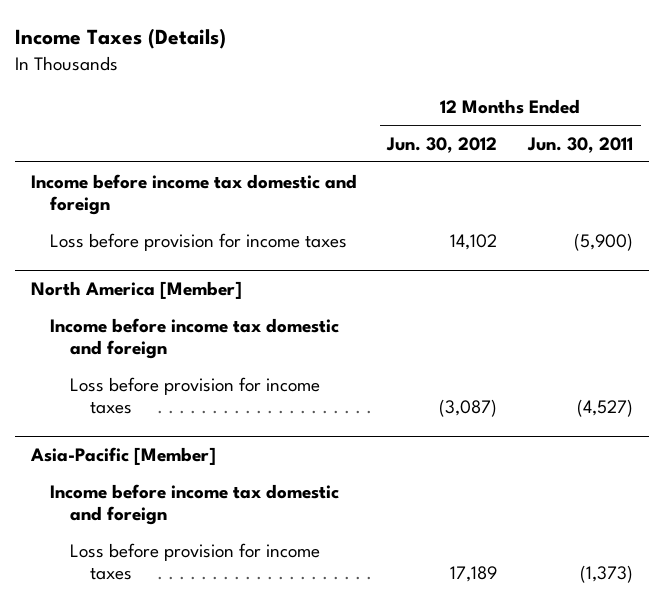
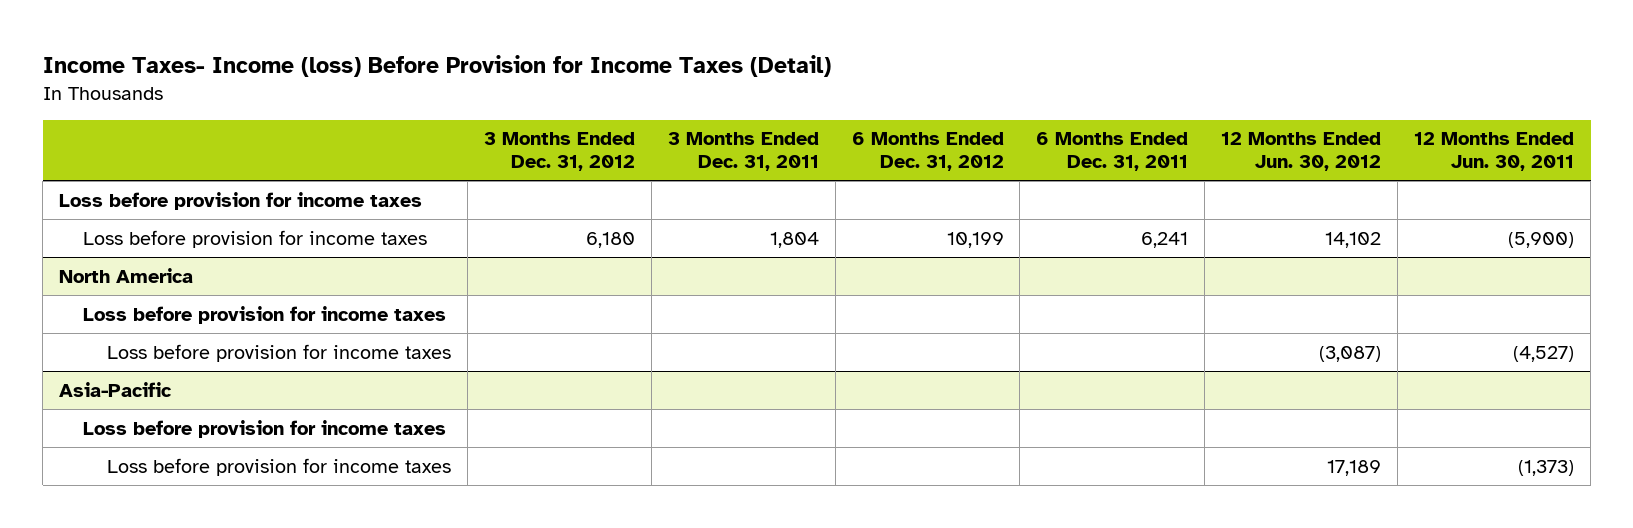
- Income Taxes (Details)
+ Income Taxes- Income (loss) Before Provision for Income Taxes (Detail)
- | 12 Months Ended Jun. 30, 2012 | 12 Months Ended Jun. 30, 2011
+ | 3 Months Ended Dec. 31, 2012 | 3 Months Ended Dec. 31, 2011 | 6 Months Ended Dec. 31, 2012 | 6 Months Ended Dec. 31, 2011 | 12 Months Ended Jun. 30, 2012 | 12 Months Ended Jun. 30, 2011
- Income before income tax domestic and foreign
+ Loss before provision for income taxes
- North America [Member]
- Income before income tax domestic and foreign
+ North America
+ Loss before provision for income taxes
- Asia-Pacific [Member]
- Income before income tax domestic and foreign
+ Asia-Pacific
+ Loss before provision for income taxes

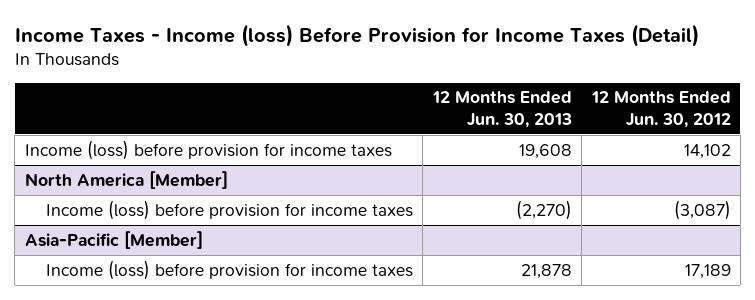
- Income Taxes- Income (loss) Before Provision for Income Taxes (Detail)
+ Income Taxes - Income (loss) Before Provision for Income Taxes (Detail)
- | 3 Months Ended Dec. 31, 2012 | 3 Months Ended Dec. 31, 2011 | 6 Months Ended Dec. 31, 2012 | 6 Months Ended Dec. 31, 2011 | 12 Months Ended Jun. 30, 2012 | 12 Months Ended Jun. 30, 2011
+ | 12 Months Ended Jun. 30, 2013 | 12 Months Ended Jun. 30, 2012
- Loss before provision for income taxes
- Loss before provision for income taxes | 6,180 | 1,804 | 10,199 | 6,241 | 14,102 | (5,900)
- North America
- Loss before provision for income taxes
- Loss before provision for income taxes | | | | | (3,087) | (4,527)
- Asia-Pacific
- Loss before provision for income taxes
- Loss before provision for income taxes | | | | | 17,189 | (1,373)
+ Income (loss) before provision for income taxes | 19,608 | 14,102
+ North America [Member]
+ Income (loss) before provision for income taxes | (2,270) | (3,087)
+ Asia-Pacific [Member]
+ Income (loss) before provision for income taxes | 21,878 | 17,189

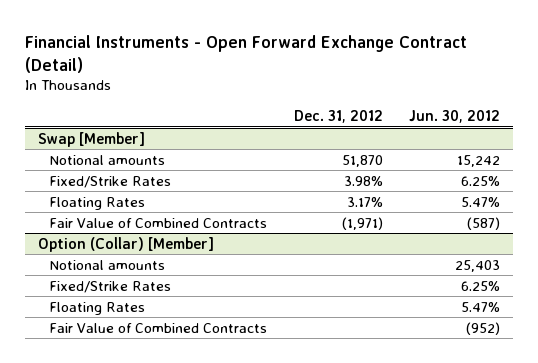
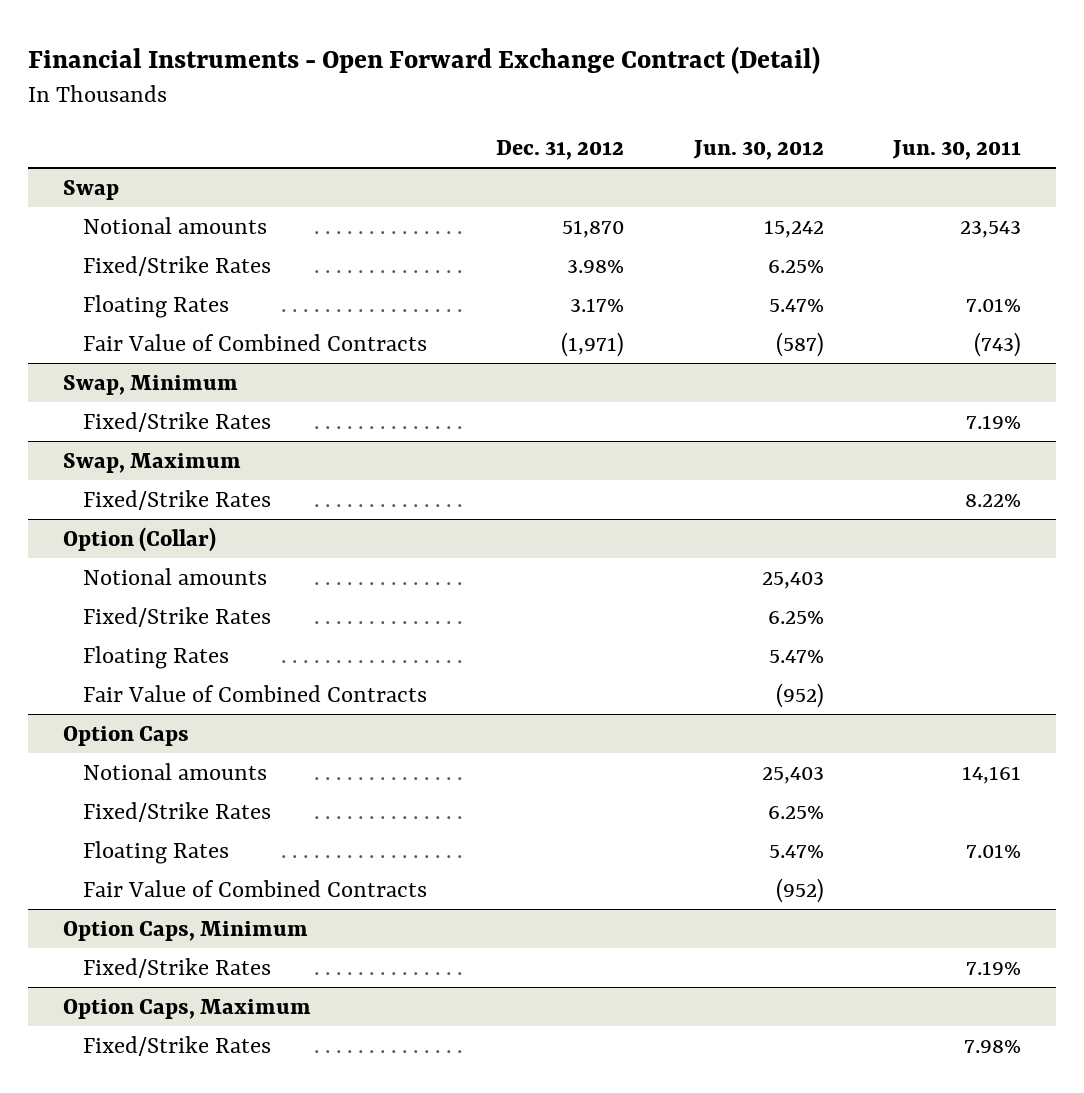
- | Dec. 31, 2012 | Jun. 30, 2012
+ | Dec. 31, 2012 | Jun. 30, 2012 | Jun. 30, 2011
- Swap [Member]
+ Swap
- Option (Collar) [Member]
+ Swap, Minimum
+ Fixed/Strike Rates | | | 7.19%
+ Swap, Maximum
+ Fixed/Strike Rates | | | 8.22%
+ Option (Collar)
+ Option Caps
+ Notional amounts | | 25,403 | 14,161
+ Fixed/Strike Rates | | 6.25% |
+ Floating Rates | | 5.47% | 7.01%
+ Fair Value of Combined Contracts | | (952) |
+ Option Caps, Minimum
+ Fixed/Strike Rates | | | 7.19%
+ Option Caps, Maximum
+ Fixed/Strike Rates | | | 7.98%

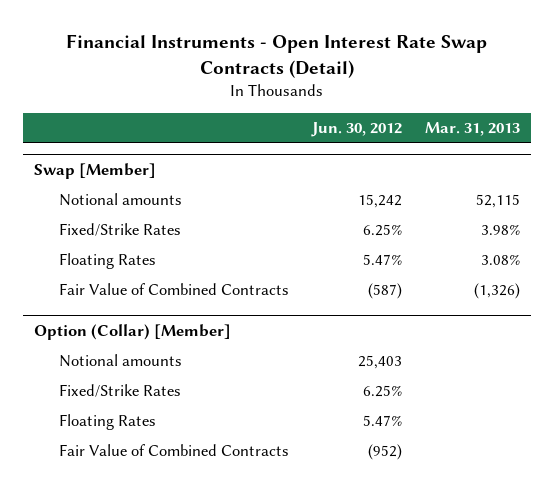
- Financial Instruments - Open Forward Exchange Contract (Detail)
+ Financial Instruments - Open Interest Rate Swap Contracts (Detail)
- | Dec. 31, 2012 | Jun. 30, 2012 | Jun. 30, 2011
+ | Jun. 30, 2012 | Mar. 31, 2013
- Swap
+ Swap [Member]
- Swap, Minimum
- Fixed/Strike Rates | | | 7.19%
- Swap, Maximum
- Fixed/Strike Rates | | | 8.22%
- Option (Collar)
- Notional amounts | | 25,403 |
- Fixed/Strike Rates | | 6.25% |
- Floating Rates | | 5.47% |
- Fair Value of Combined Contracts | | (952) |
- Option Caps
+ Option (Collar) [Member]
- Option Caps, Minimum
- Fixed/Strike Rates | | | 7.19%
- Option Caps, Maximum
- Fixed/Strike Rates | | | 7.98%

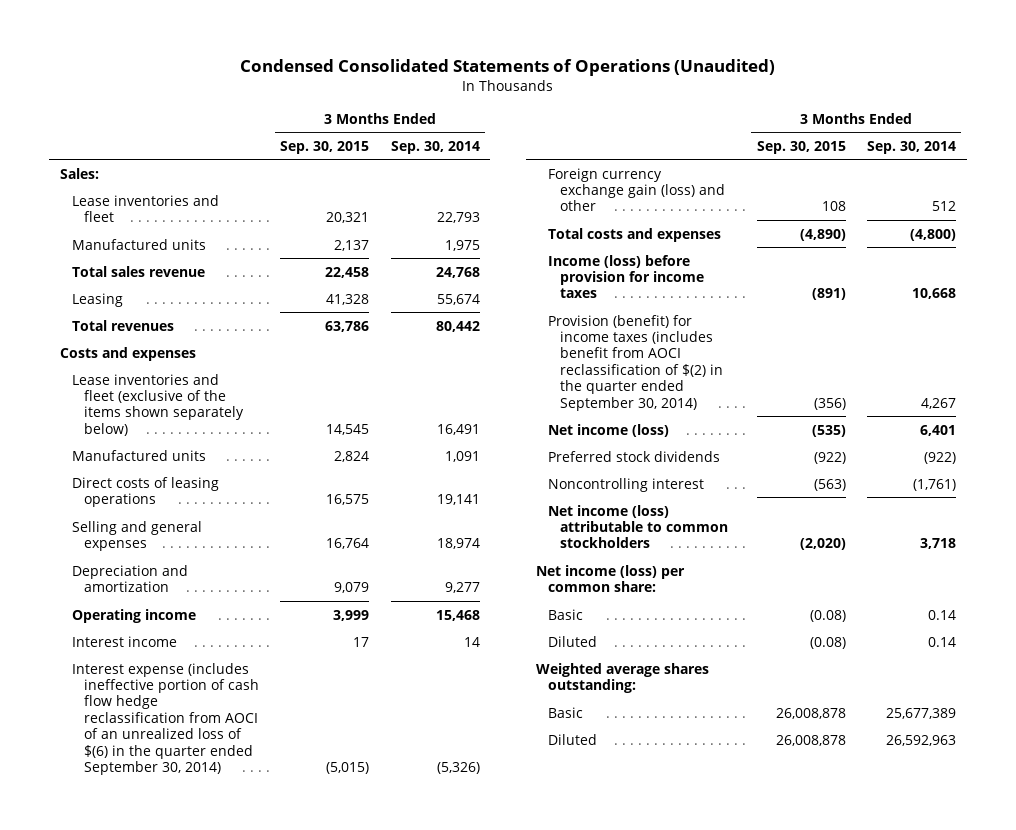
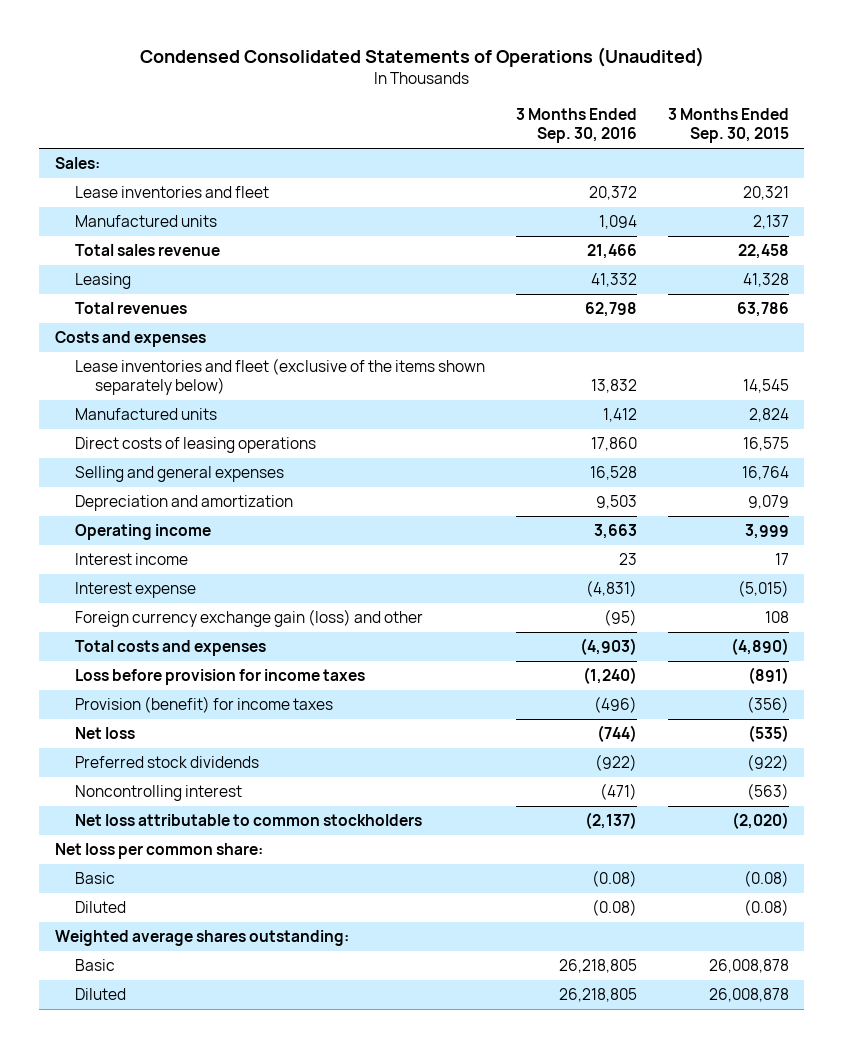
- | 3 Months Ended Sep. 30, 2015 | 3 Months Ended Sep. 30, 2014
+ | 3 Months Ended Sep. 30, 2016 | 3 Months Ended Sep. 30, 2015
- Interest expense (includes ineffective portion of cash flow hedge reclassification from AOCI of an unrealized loss of $(6) in the quarter ended September 30, 2014) | (5,015) | (5,326)
+ Interest expense | (4,831) | (5,015)
- Income (loss) before provision for income taxes | (891) | 10,668
- Provision (benefit) for income taxes (includes benefit from AOCI reclassification of $(2) in the quarter ended September 30, 2014) | (356) | 4,267
- Net income (loss) | (535) | 6,401
+ Loss before provision for income taxes | (1,240) | (891)
+ Provision (benefit) for income taxes | (496) | (356)
+ Net loss | (744) | (535)
- Net income (loss) attributable to common stockholders | (2,020) | 3,718
- Net income (loss) per common share:
+ Net loss attributable to common stockholders | (2,137) | (2,020)
+ Net loss per common share:

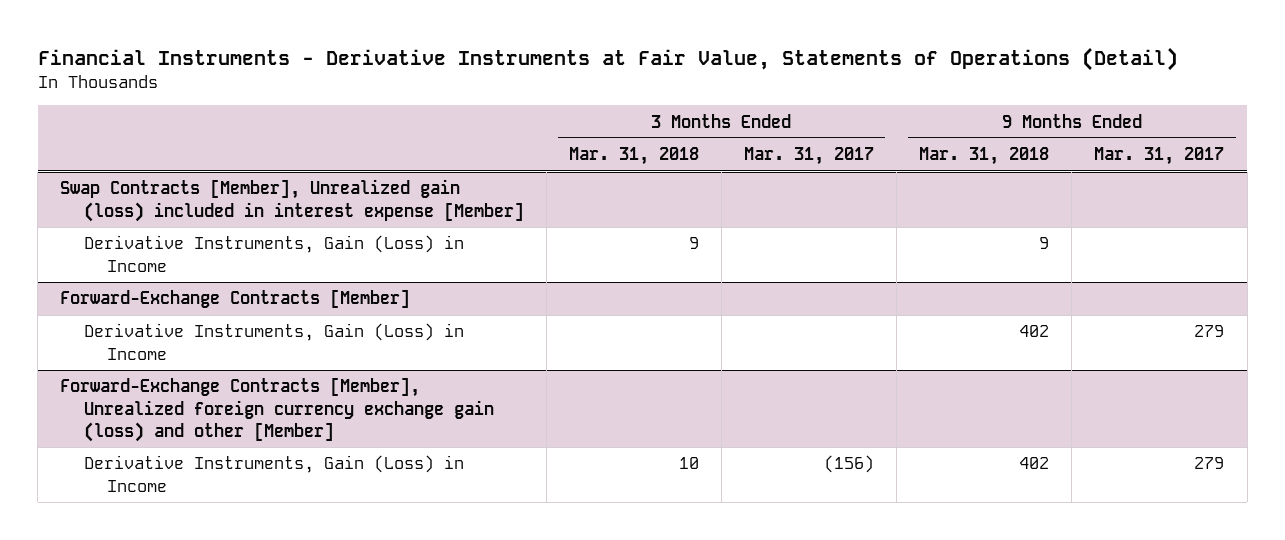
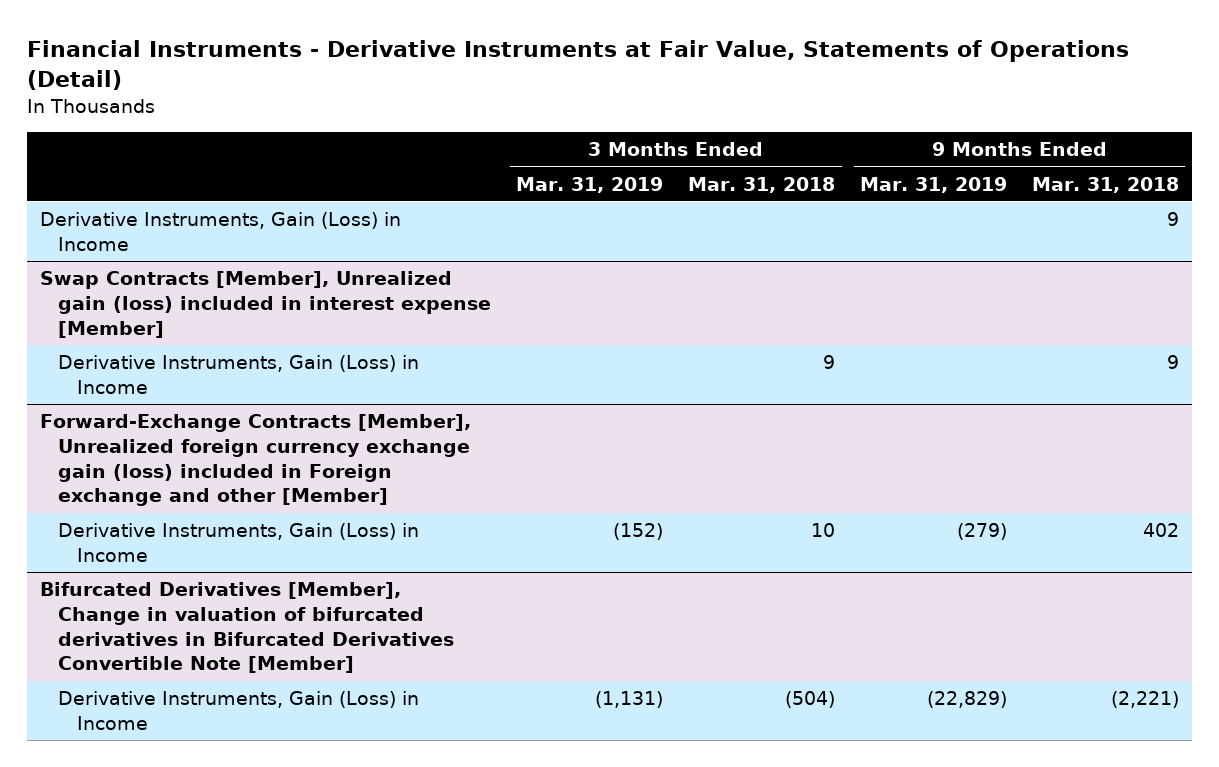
- | 3 Months Ended Mar. 31, 2018 | 3 Months Ended Mar. 31, 2017 | 9 Months Ended Mar. 31, 2018 | 9 Months Ended Mar. 31, 2017
+ | 3 Months Ended Mar. 31, 2019 | 3 Months Ended Mar. 31, 2018 | 9 Months Ended Mar. 31, 2019 | 9 Months Ended Mar. 31, 2018
+ Derivative Instruments, Gain (Loss) in Income | | | | 9
- Forward-Exchange Contracts [Member]
- Derivative Instruments, Gain (Loss) in Income | | | 402 | 279
- Forward-Exchange Contracts [Member], Unrealized foreign currency exchange gain (loss) and other [Member]
+ Forward-Exchange Contracts [Member], Unrealized foreign currency exchange gain (loss) included in Foreign exchange and other [Member]
+ Bifurcated Derivatives [Member], Change in valuation of bifurcated derivatives in Bifurcated Derivatives Convertible Note [Member]
+ Derivative Instruments, Gain (Loss) in Income | (1,131) | (504) | (22,829) | (2,221)

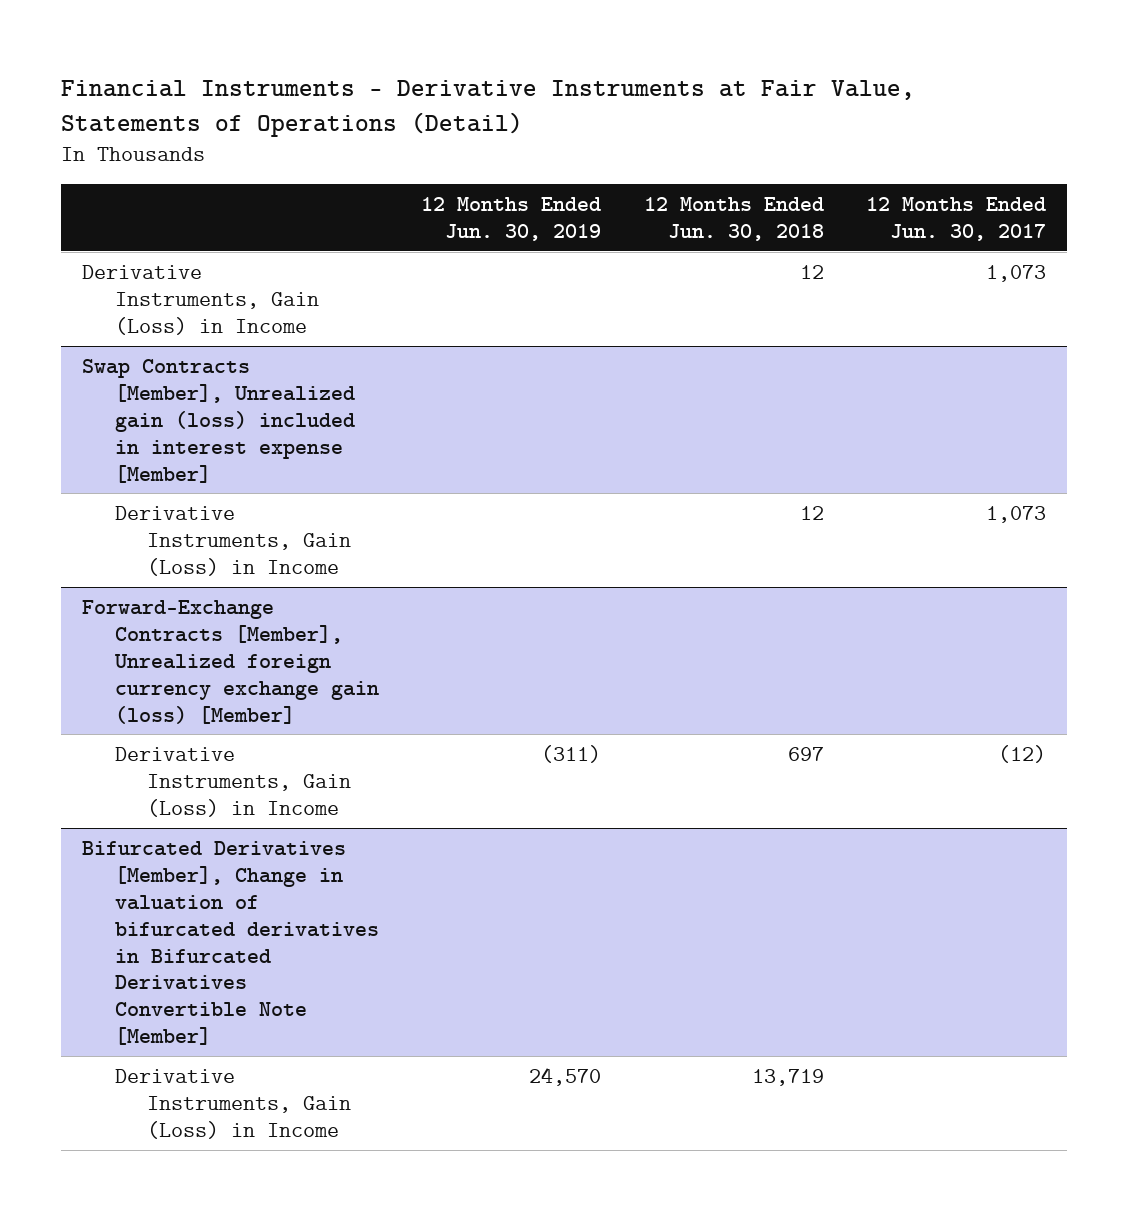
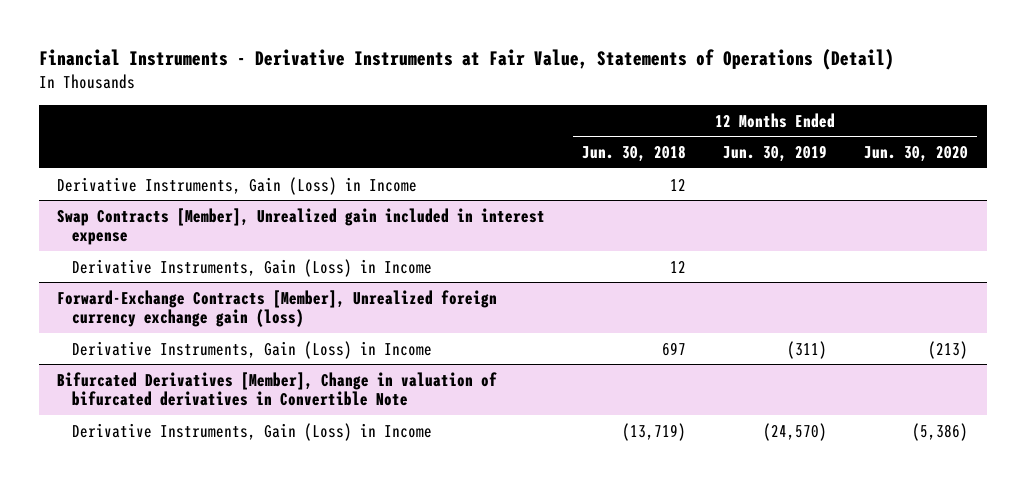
- | 12 Months Ended Jun. 30, 2019 | 12 Months Ended Jun. 30, 2018 | 12 Months Ended Jun. 30, 2017
+ | 12 Months Ended Jun. 30, 2018 | 12 Months Ended Jun. 30, 2019 | 12 Months Ended Jun. 30, 2020
- Swap Contracts [Member], Unrealized gain (loss) included in interest expense [Member]
+ Swap Contracts [Member], Unrealized gain included in interest expense
- Forward-Exchange Contracts [Member], Unrealized foreign currency exchange gain (loss) [Member]
+ Forward-Exchange Contracts [Member], Unrealized foreign currency exchange gain (loss)
- Bifurcated Derivatives [Member], Change in valuation of bifurcated derivatives in Bifurcated Derivatives Convertible Note [Member]
- Derivative Instruments, Gain (Loss) in Income | 24,570 | 13,719 |
+ Bifurcated Derivatives [Member], Change in valuation of bifurcated derivatives in Convertible Note
+ Derivative Instruments, Gain (Loss) in Income | (13,719) | (24,570) | (5,386)

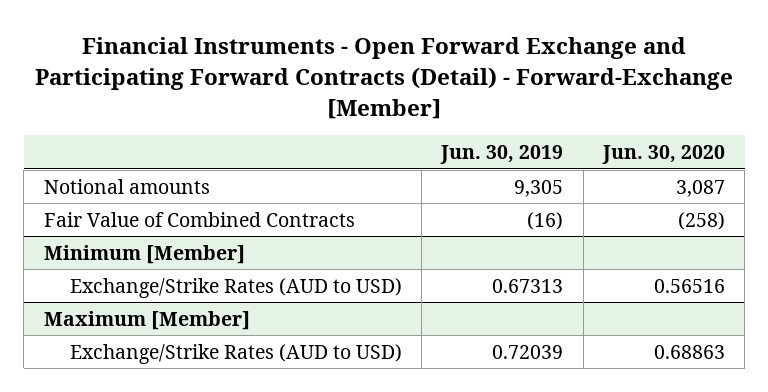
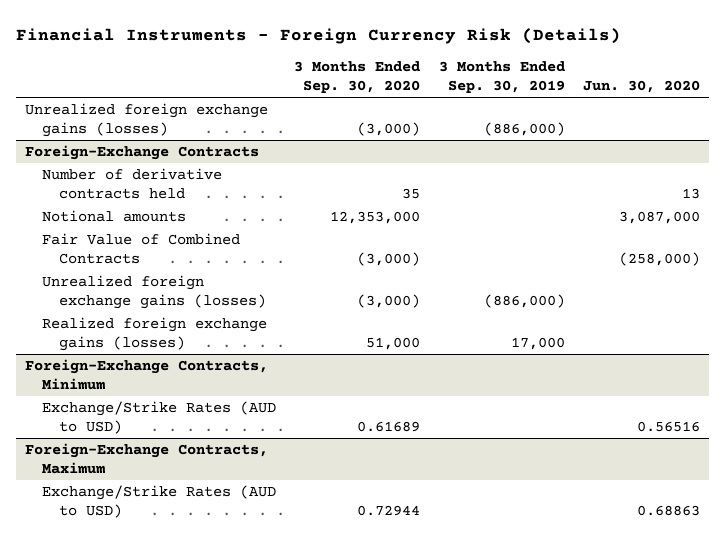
- Financial Instruments - Open Forward Exchange and Participating Forward Contracts (Detail) - Forward-Exchange [Member]
+ Financial Instruments - Foreign Currency Risk (Details)
- | Jun. 30, 2019 | Jun. 30, 2020
+ | 3 Months Ended Sep. 30, 2020 | 3 Months Ended Sep. 30, 2019 | Jun. 30, 2020
- Notional amounts | 9,305 | 3,087
- Fair Value of Combined Contracts | (16) | (258)
- Minimum [Member]
+ Unrealized foreign exchange gains (losses) | (3,000) | (886,000) |
+ Foreign-Exchange Contracts
+ Number of derivative contracts held | 35 | | 13
+ Notional amounts | 12,353,000 | | 3,087,000
+ Fair Value of Combined Contracts | (3,000) | | (258,000)
+ Unrealized foreign exchange gains (losses) | (3,000) | (886,000) |
+ Realized foreign exchange gains (losses) | 51,000 | 17,000 |
+ Foreign-Exchange Contracts, Minimum
- Maximum [Member]
+ Foreign-Exchange Contracts, Maximum

